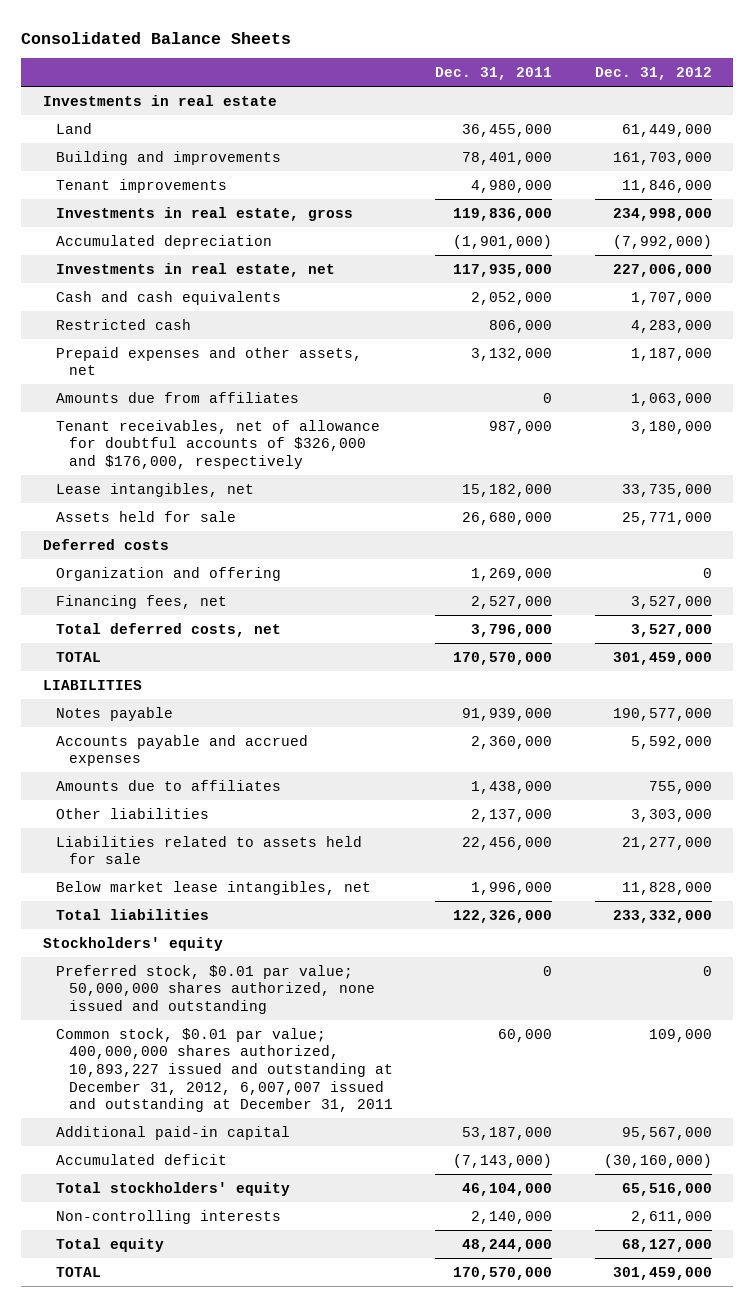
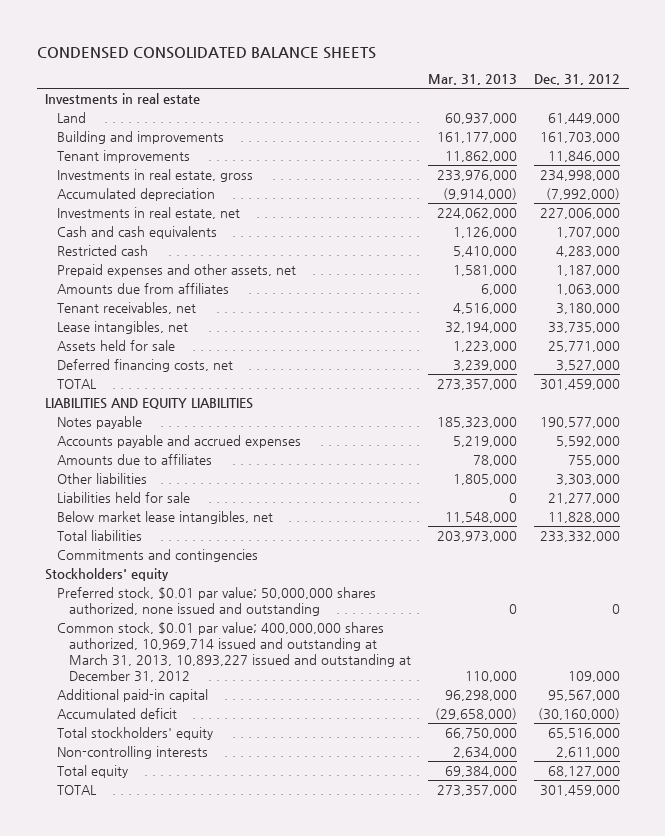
- Consolidated Balance Sheets
+ CONDENSED CONSOLIDATED BALANCE SHEETS
- | Dec. 31, 2011 | Dec. 31, 2012
+ | Mar. 31, 2013 | Dec. 31, 2012
- Tenant receivables, net of allowance for doubtful accounts of $326,000 and $176,000, respectively | 987,000 | 3,180,000
+ Tenant receivables, net | 4,516,000 | 3,180,000
- Deferred costs
- Organization and offering | 1,269,000 | 0
- Financing fees, net | 2,527,000 | 3,527,000
- Total deferred costs, net | 3,796,000 | 3,527,000
+ Deferred financing costs, net | 3,239,000 | 3,527,000
- LIABILITIES
+ LIABILITIES AND EQUITY LIABILITIES
- Liabilities related to assets held for sale | 22,456,000 | 21,277,000
+ Liabilities held for sale | 0 | 21,277,000
+ Commitments and contingencies
- Common stock, $0.01 par value; 400,000,000 shares authorized, 10,893,227 issued and outstanding at December 31, 2012, 6,007,007 issued and outstanding at December 31, 2011 | 60,000 | 109,000
+ Common stock, $0.01 par value; 400,000,000 shares authorized, 10,969,714 issued and outstanding at March 31, 2013, 10,893,227 issued and outstanding at December 31, 2012 | 110,000 | 109,000

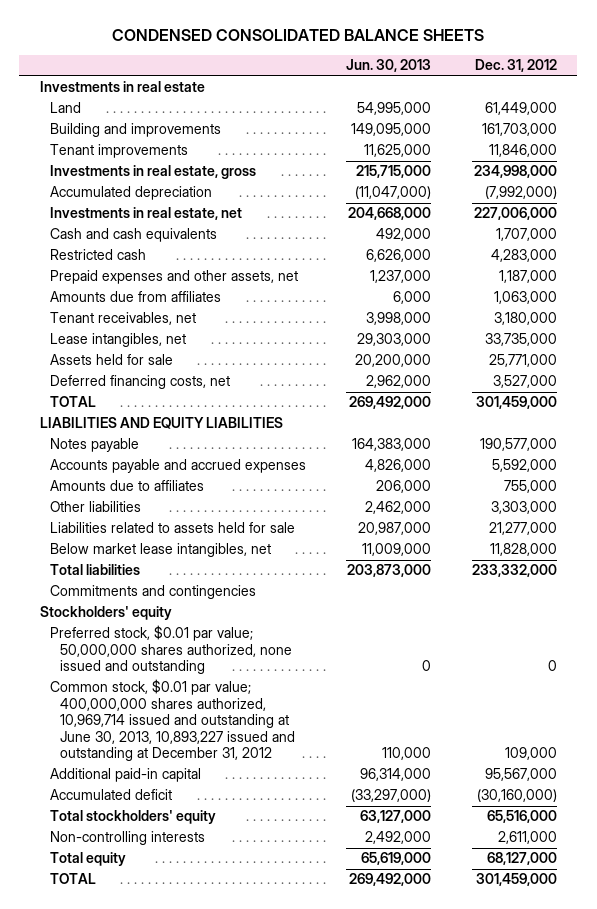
- | Mar. 31, 2013 | Dec. 31, 2012
+ | Jun. 30, 2013 | Dec. 31, 2012
- Liabilities held for sale | 0 | 21,277,000
+ Liabilities related to assets held for sale | 20,987,000 | 21,277,000
- Common stock, $0.01 par value; 400,000,000 shares authorized, 10,969,714 issued and outstanding at March 31, 2013, 10,893,227 issued and outstanding at December 31, 2012 | 110,000 | 109,000
+ Common stock, $0.01 par value; 400,000,000 shares authorized, 10,969,714 issued and outstanding at June 30, 2013, 10,893,227 issued and outstanding at December 31, 2012 | 110,000 | 109,000

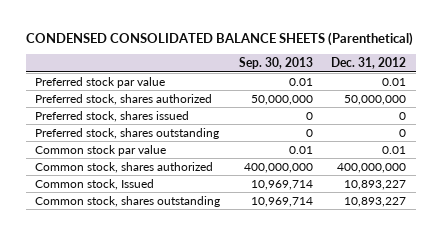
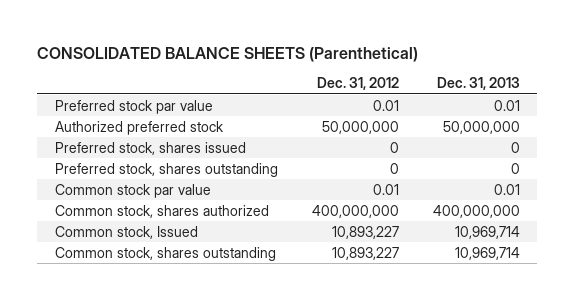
- CONDENSED CONSOLIDATED BALANCE SHEETS (Parenthetical)
+ CONSOLIDATED BALANCE SHEETS (Parenthetical)
- | Sep. 30, 2013 | Dec. 31, 2012
+ | Dec. 31, 2012 | Dec. 31, 2013
- Preferred stock, shares authorized | 50,000,000 | 50,000,000
+ Authorized preferred stock | 50,000,000 | 50,000,000

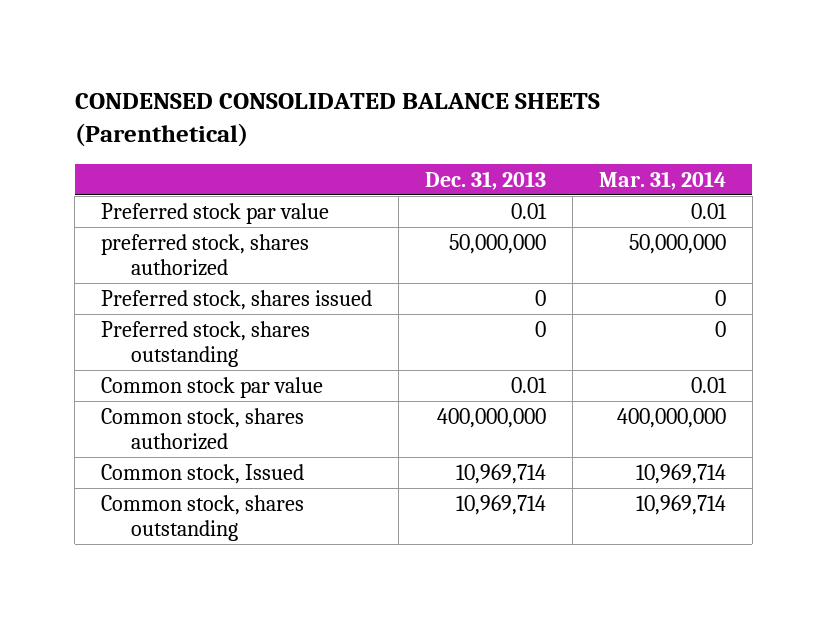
- CONSOLIDATED BALANCE SHEETS (Parenthetical)
+ CONDENSED CONSOLIDATED BALANCE SHEETS (Parenthetical)
- | Dec. 31, 2012 | Dec. 31, 2013
+ | Dec. 31, 2013 | Mar. 31, 2014
- Authorized preferred stock | 50,000,000 | 50,000,000
+ preferred stock, shares authorized | 50,000,000 | 50,000,000

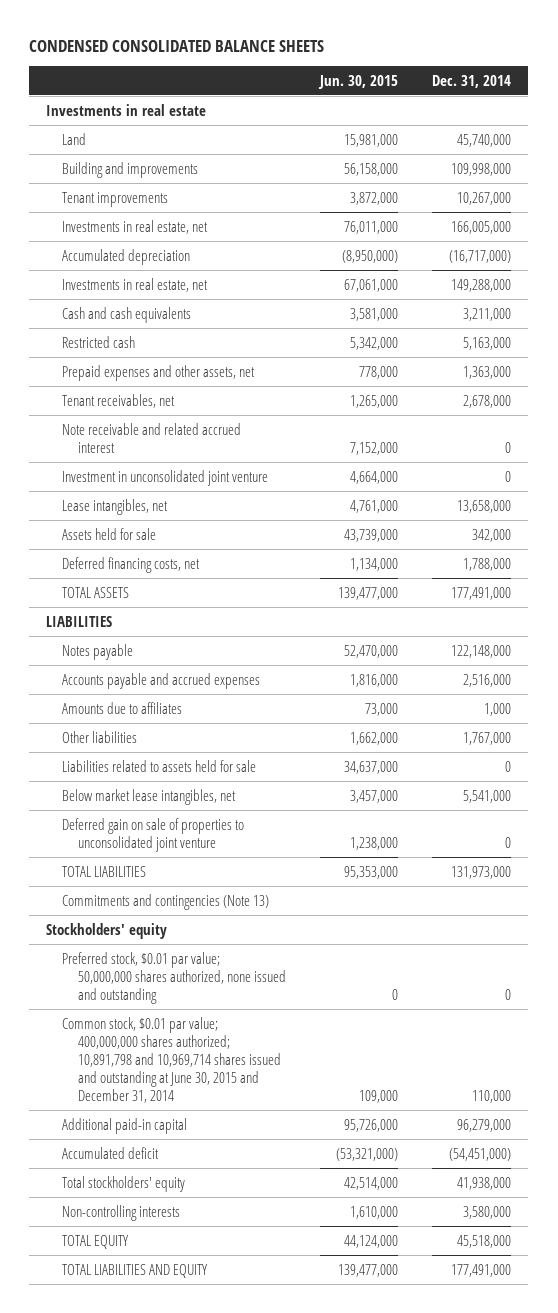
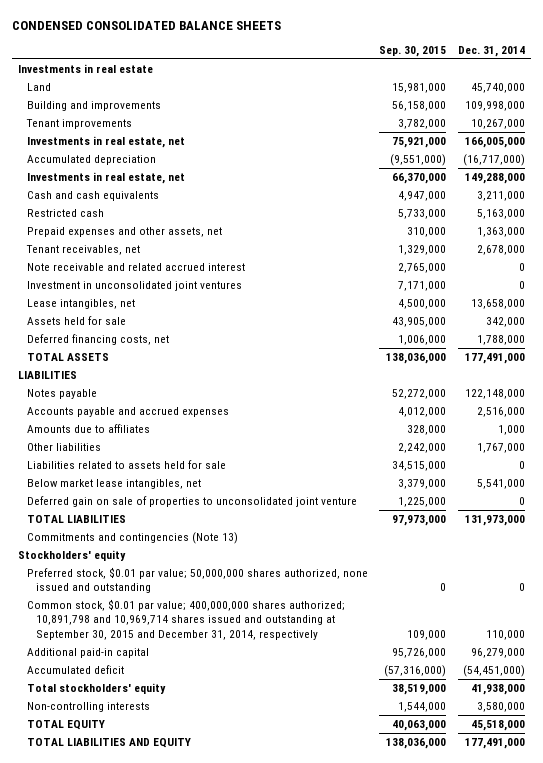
- | Jun. 30, 2015 | Dec. 31, 2014
+ | Sep. 30, 2015 | Dec. 31, 2014
- Investment in unconsolidated joint venture | 4,664,000 | 0
+ Investment in unconsolidated joint ventures | 7,171,000 | 0
- Common stock, $0.01 par value; 400,000,000 shares authorized; 10,891,798 and 10,969,714 shares issued and outstanding at June 30, 2015 and December 31, 2014 | 109,000 | 110,000
+ Common stock, $0.01 par value; 400,000,000 shares authorized; 10,891,798 and 10,969,714 shares issued and outstanding at September 30, 2015 and December 31, 2014, respectively | 109,000 | 110,000

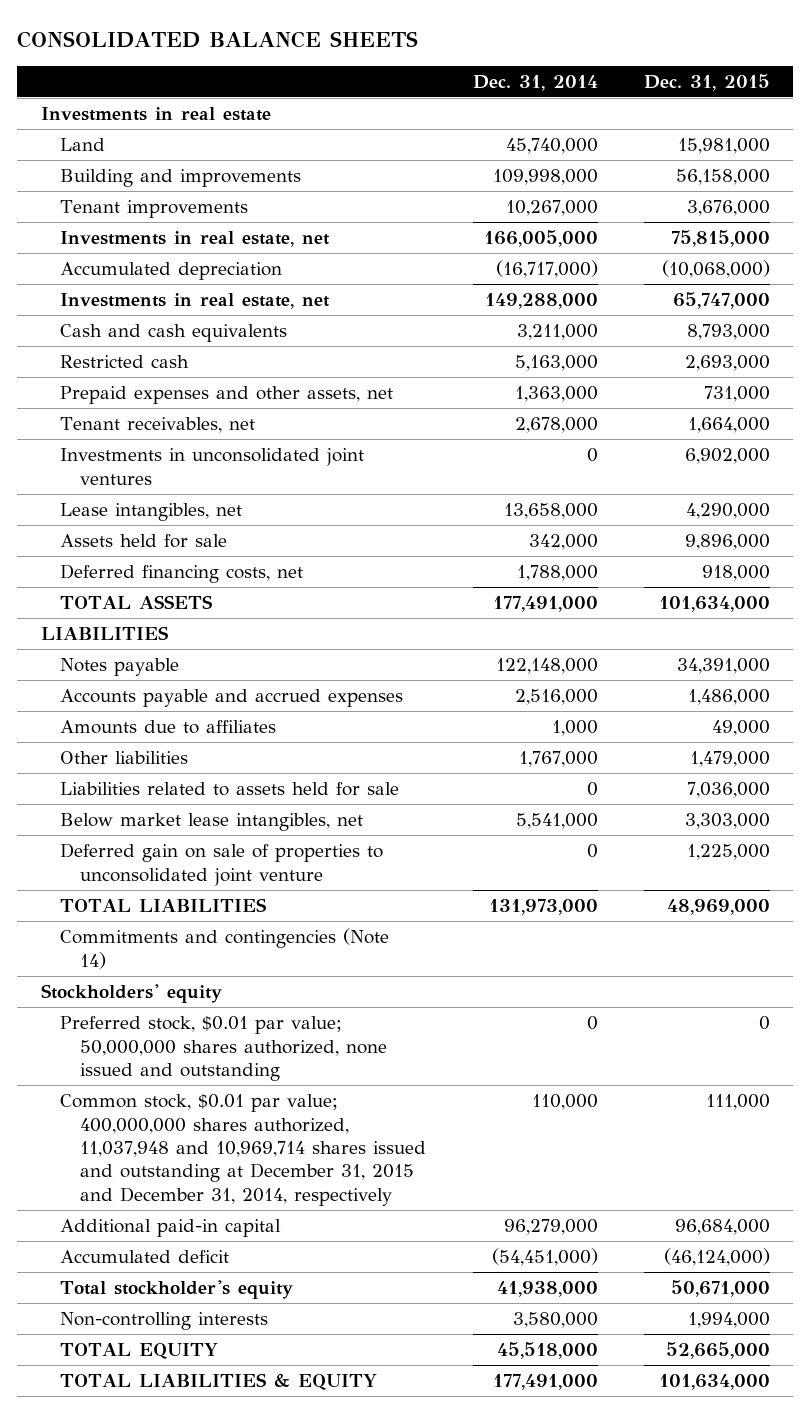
- CONDENSED CONSOLIDATED BALANCE SHEETS
+ CONSOLIDATED BALANCE SHEETS
- | Sep. 30, 2015 | Dec. 31, 2014
+ | Dec. 31, 2014 | Dec. 31, 2015
- Note receivable and related accrued interest | 2,765,000 | 0
- Investment in unconsolidated joint ventures | 7,171,000 | 0
+ Investments in unconsolidated joint ventures | 0 | 6,902,000
- Commitments and contingencies (Note 13)
+ Commitments and contingencies (Note 14)
- Common stock, $0.01 par value; 400,000,000 shares authorized; 10,891,798 and 10,969,714 shares issued and outstanding at September 30, 2015 and December 31, 2014, respectively | 109,000 | 110,000
+ Common stock, $0.01 par value; 400,000,000 shares authorized, 11,037,948 and 10,969,714 shares issued and outstanding at December 31, 2015 and December 31, 2014, respectively | 110,000 | 111,000
- Total stockholders' equity | 38,519,000 | 41,938,000
+ Total stockholder's equity | 41,938,000 | 50,671,000
- TOTAL LIABILITIES AND EQUITY | 138,036,000 | 177,491,000
+ TOTAL LIABILITIES & EQUITY | 177,491,000 | 101,634,000

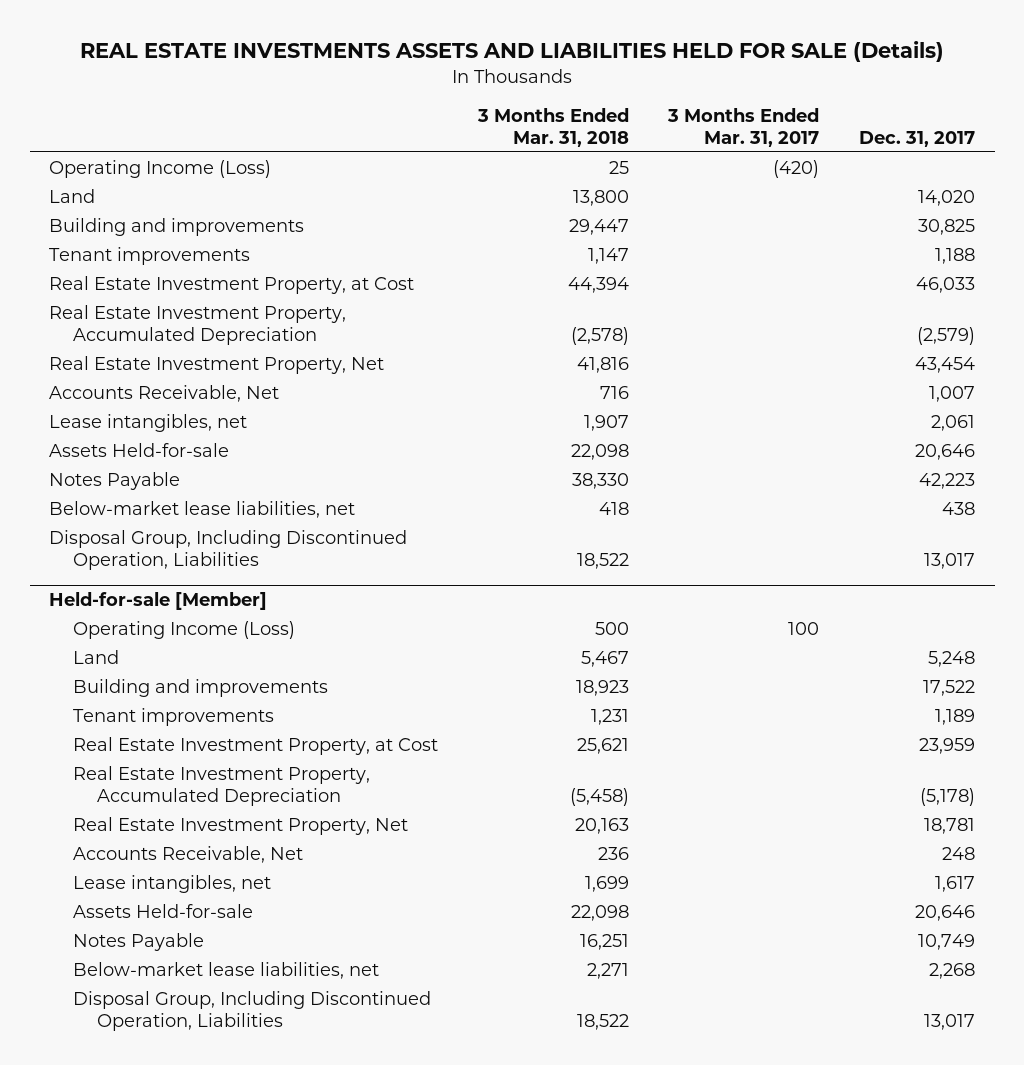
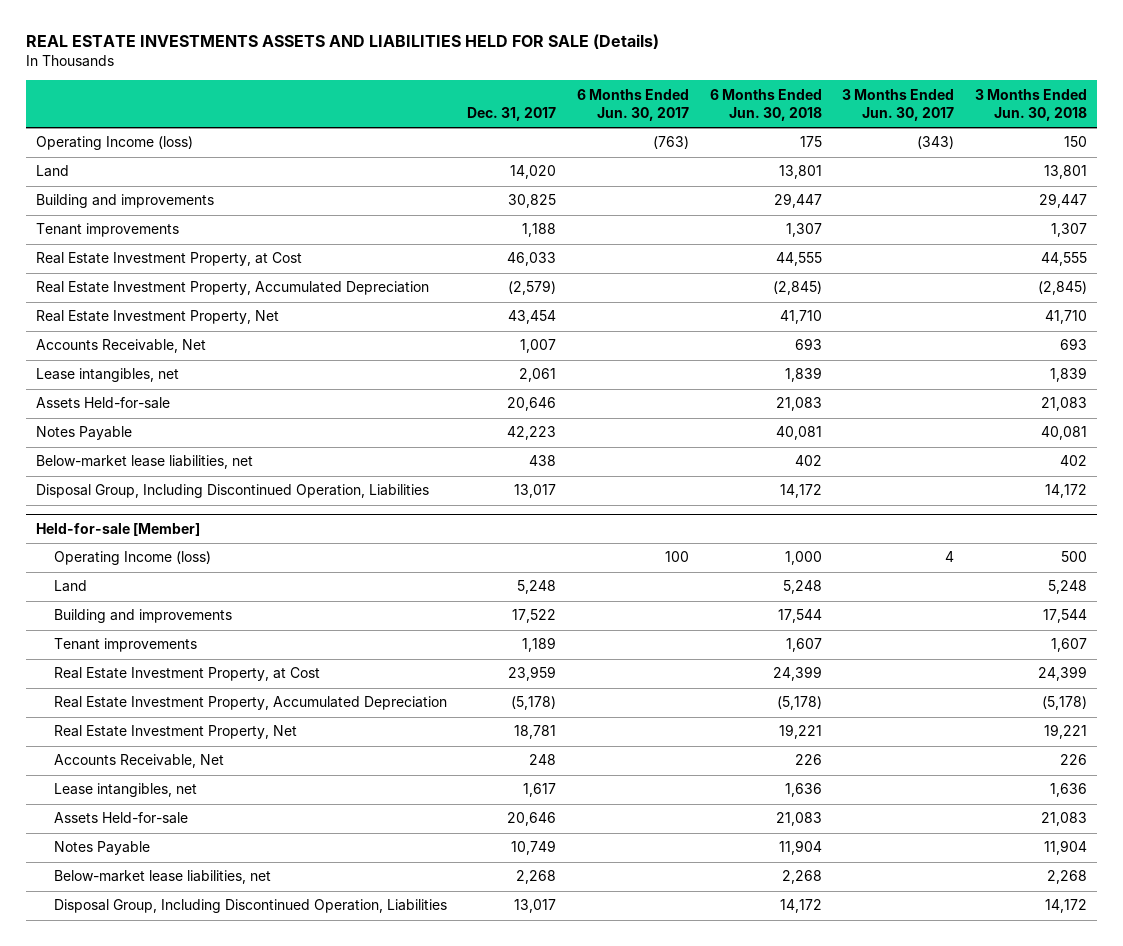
- | 3 Months Ended Mar. 31, 2018 | 3 Months Ended Mar. 31, 2017 | Dec. 31, 2017
+ | Dec. 31, 2017 | 6 Months Ended Jun. 30, 2017 | 6 Months Ended Jun. 30, 2018 | 3 Months Ended Jun. 30, 2017 | 3 Months Ended Jun. 30, 2018
- Operating Income (Loss) | 25 | (420) |
+ Operating Income (loss) | | (763) | 175 | (343) | 150
@ Held-for-sale [Member]
- Operating Income (Loss) | 500 | 100 |
+ Operating Income (loss) | | 100 | 1,000 | 4 | 500

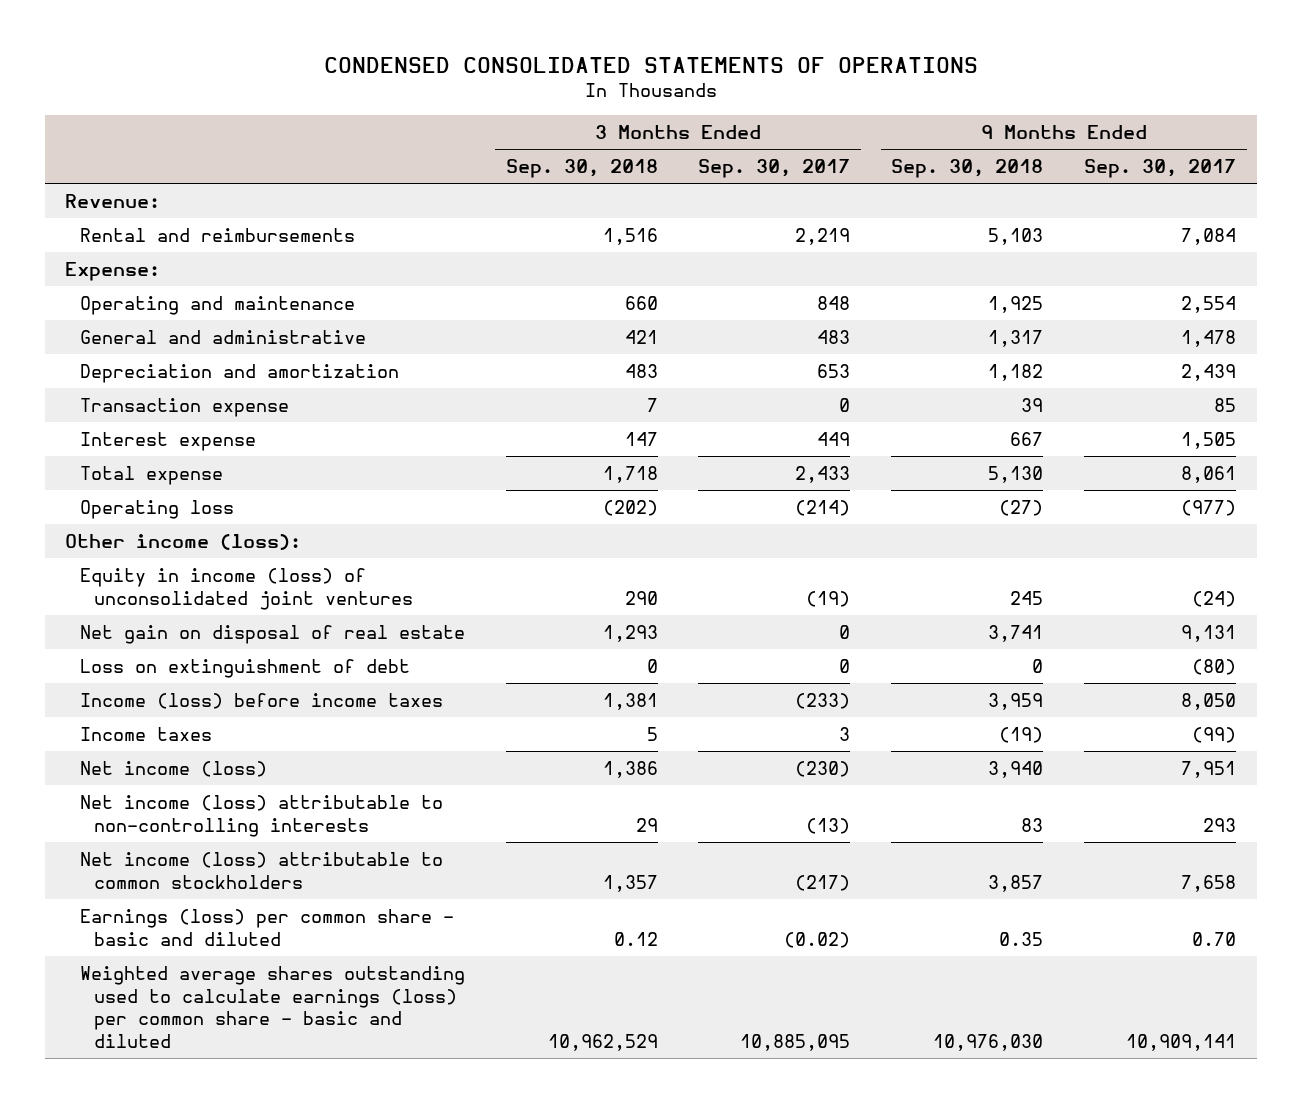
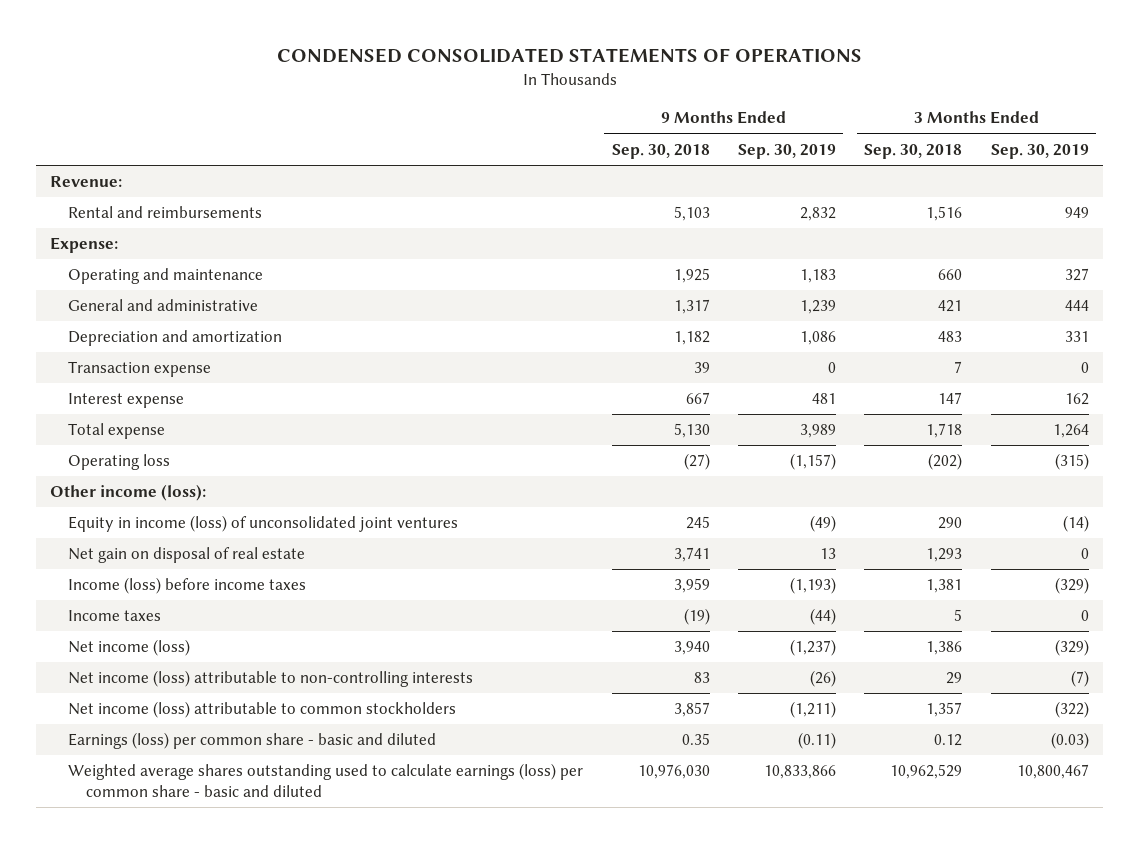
- | 3 Months Ended Sep. 30, 2018 | 3 Months Ended Sep. 30, 2017 | 9 Months Ended Sep. 30, 2018 | 9 Months Ended Sep. 30, 2017
+ | 9 Months Ended Sep. 30, 2018 | 9 Months Ended Sep. 30, 2019 | 3 Months Ended Sep. 30, 2018 | 3 Months Ended Sep. 30, 2019
- Loss on extinguishment of debt | 0 | 0 | 0 | (80)

